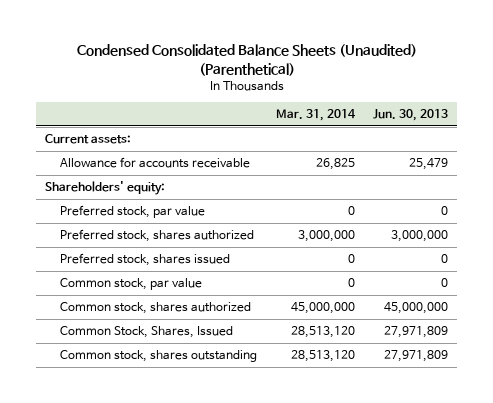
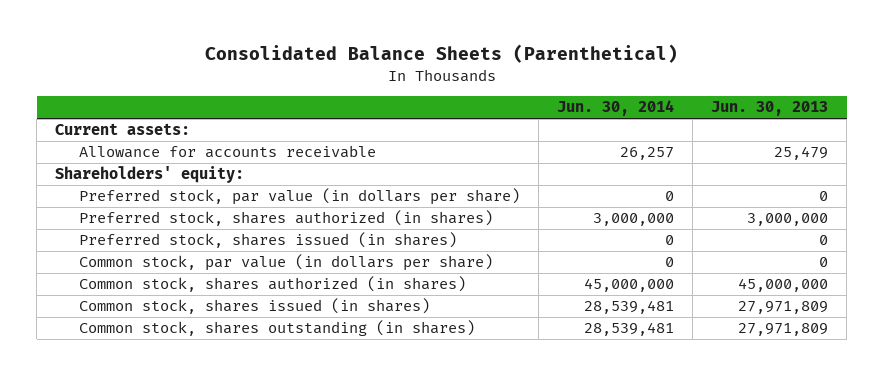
- Condensed Consolidated Balance Sheets (Unaudited) (Parenthetical)
+ Consolidated Balance Sheets (Parenthetical)
- | Mar. 31, 2014 | Jun. 30, 2013
+ | Jun. 30, 2014 | Jun. 30, 2013
- Preferred stock, par value | 0 | 0
- Preferred stock, shares authorized | 3,000,000 | 3,000,000
- Preferred stock, shares issued | 0 | 0
- Common stock, par value | 0 | 0
- Common stock, shares authorized | 45,000,000 | 45,000,000
- Common Stock, Shares, Issued | 28,513,120 | 27,971,809
- Common stock, shares outstanding | 28,513,120 | 27,971,809
+ Preferred stock, par value (in dollars per share) | 0 | 0
+ Preferred stock, shares authorized (in shares) | 3,000,000 | 3,000,000
+ Preferred stock, shares issued (in shares) | 0 | 0
+ Common stock, par value (in dollars per share) | 0 | 0
+ Common stock, shares authorized (in shares) | 45,000,000 | 45,000,000
+ Common stock, shares issued (in shares) | 28,539,481 | 27,971,809
+ Common stock, shares outstanding (in shares) | 28,539,481 | 27,971,809

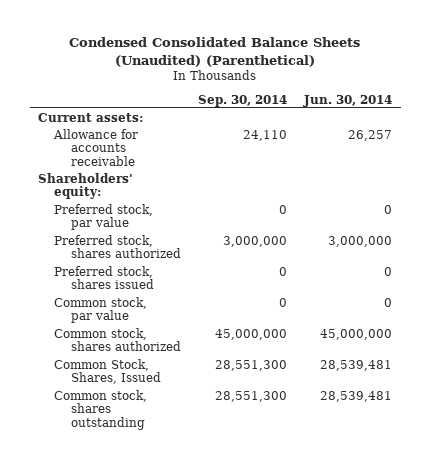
- Consolidated Balance Sheets (Parenthetical)
+ Condensed Consolidated Balance Sheets (Unaudited) (Parenthetical)
- | Jun. 30, 2014 | Jun. 30, 2013
+ | Sep. 30, 2014 | Jun. 30, 2014
- Preferred stock, par value (in dollars per share) | 0 | 0
- Preferred stock, shares authorized (in shares) | 3,000,000 | 3,000,000
- Preferred stock, shares issued (in shares) | 0 | 0
- Common stock, par value (in dollars per share) | 0 | 0
- Common stock, shares authorized (in shares) | 45,000,000 | 45,000,000
- Common stock, shares issued (in shares) | 28,539,481 | 27,971,809
- Common stock, shares outstanding (in shares) | 28,539,481 | 27,971,809
+ Preferred stock, par value | 0 | 0
+ Preferred stock, shares authorized | 3,000,000 | 3,000,000
+ Preferred stock, shares issued | 0 | 0
+ Common stock, par value | 0 | 0
+ Common stock, shares authorized | 45,000,000 | 45,000,000
+ Common Stock, Shares, Issued | 28,551,300 | 28,539,481
+ Common stock, shares outstanding | 28,551,300 | 28,539,481

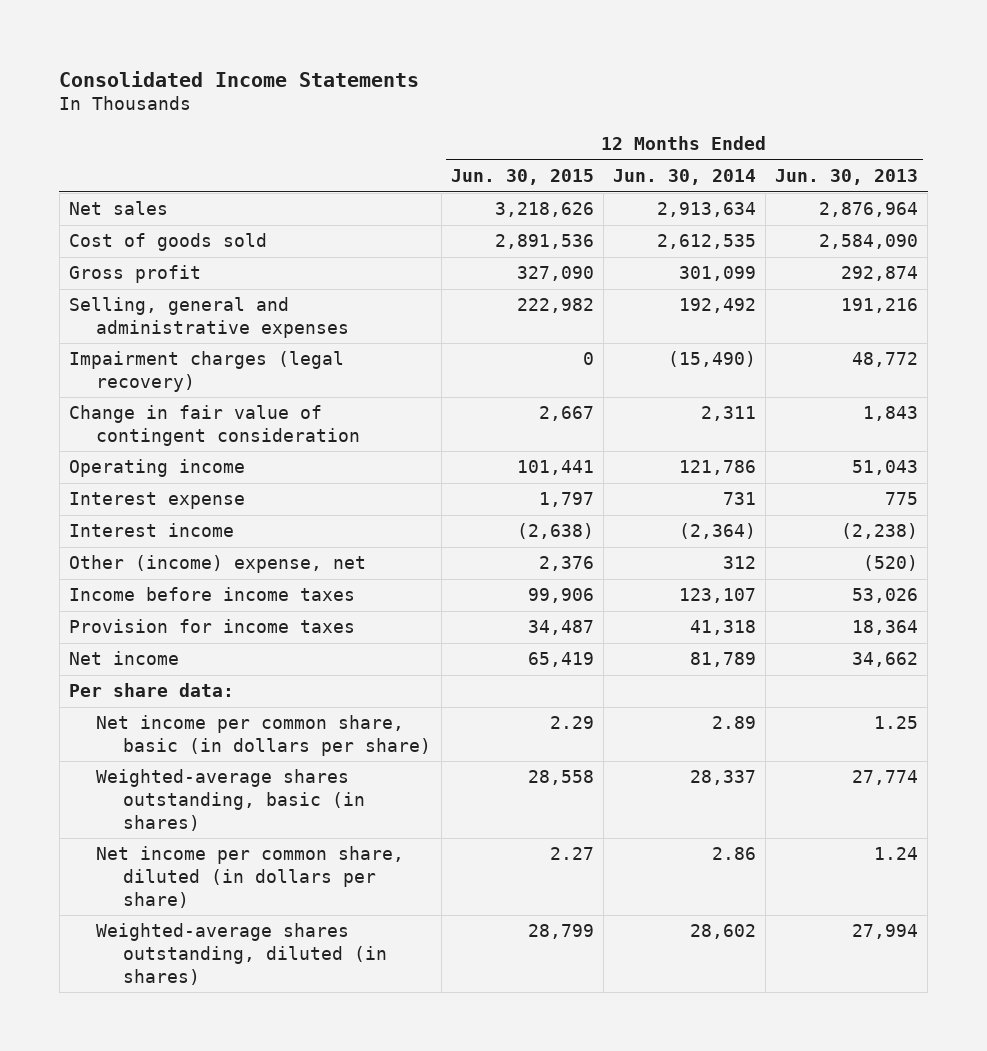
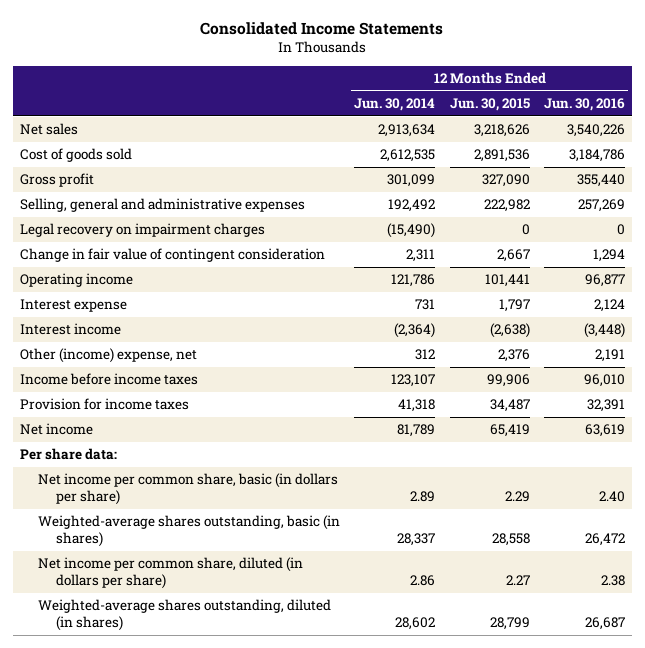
- | 12 Months Ended Jun. 30, 2015 | 12 Months Ended Jun. 30, 2014 | 12 Months Ended Jun. 30, 2013
+ | 12 Months Ended Jun. 30, 2014 | 12 Months Ended Jun. 30, 2015 | 12 Months Ended Jun. 30, 2016
- Impairment charges (legal recovery) | 0 | (15,490) | 48,772
+ Legal recovery on impairment charges | (15,490) | 0 | 0

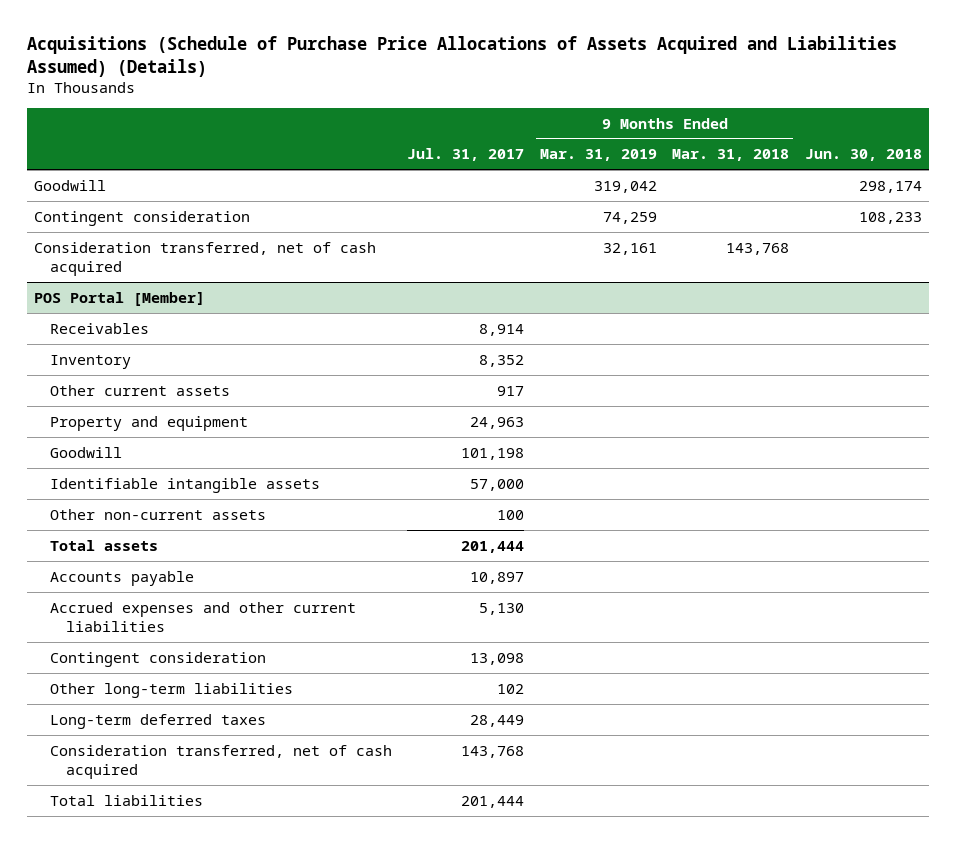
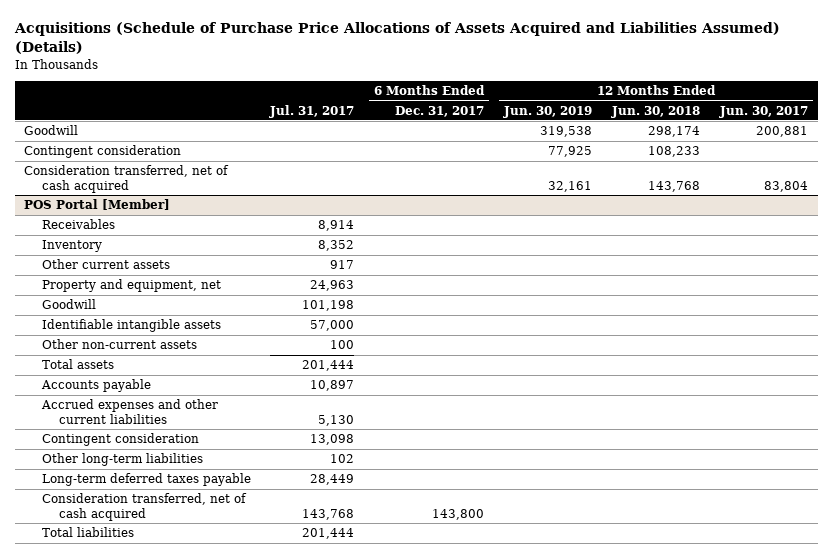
- | Jul. 31, 2017 | 9 Months Ended Mar. 31, 2019 | 9 Months Ended Mar. 31, 2018 | Jun. 30, 2018
+ | Jul. 31, 2017 | 6 Months Ended Dec. 31, 2017 | 12 Months Ended Jun. 30, 2019 | 12 Months Ended Jun. 30, 2018 | 12 Months Ended Jun. 30, 2017
@ POS Portal [Member]
- Property and equipment | 24,963 | | |
+ Property and equipment, net | 24,963 | | | |
- Long-term deferred taxes | 28,449 | | |
+ Long-term deferred taxes payable | 28,449 | | | |

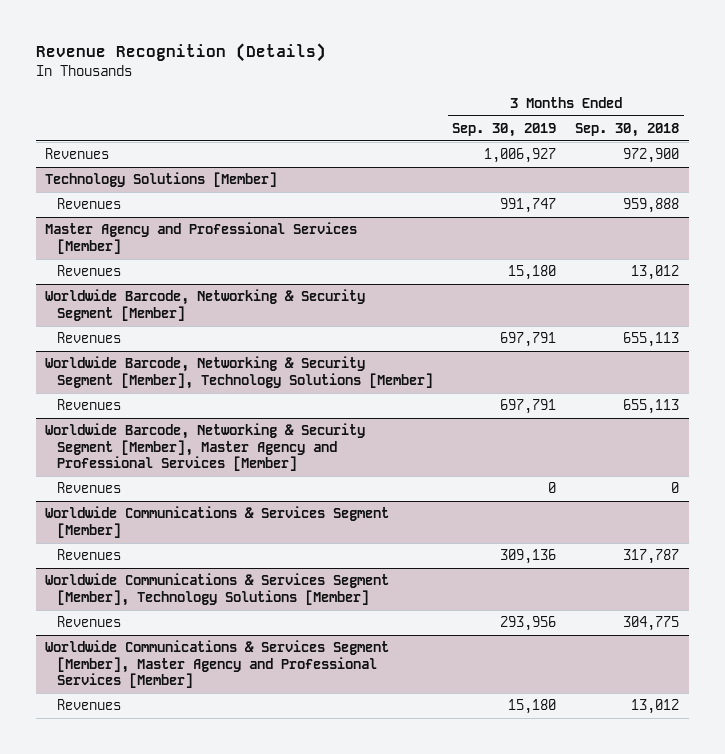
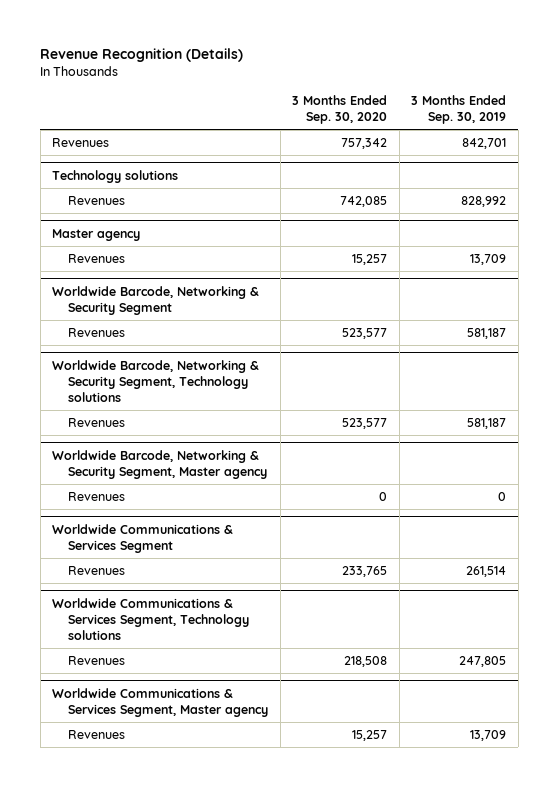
- | 3 Months Ended Sep. 30, 2019 | 3 Months Ended Sep. 30, 2018
+ | 3 Months Ended Sep. 30, 2020 | 3 Months Ended Sep. 30, 2019
- Revenues | 1,006,927 | 972,900
- Technology Solutions [Member]
- Revenues | 991,747 | 959,888
- Master Agency and Professional Services [Member]
- Revenues | 15,180 | 13,012
- Worldwide Barcode, Networking & Security Segment [Member]
- Revenues | 697,791 | 655,113
- Worldwide Barcode, Networking & Security Segment [Member], Technology Solutions [Member]
- Revenues | 697,791 | 655,113
- Worldwide Barcode, Networking & Security Segment [Member], Master Agency and Professional Services [Member]
+ Revenues | 757,342 | 842,701
+ Technology solutions
+ Revenues | 742,085 | 828,992
+ Master agency
+ Revenues | 15,257 | 13,709
+ Worldwide Barcode, Networking & Security Segment
+ Revenues | 523,577 | 581,187
+ Worldwide Barcode, Networking & Security Segment, Technology solutions
+ Revenues | 523,577 | 581,187
+ Worldwide Barcode, Networking & Security Segment, Master agency
- Worldwide Communications & Services Segment [Member]
- Revenues | 309,136 | 317,787
- Worldwide Communications & Services Segment [Member], Technology Solutions [Member]
- Revenues | 293,956 | 304,775
- Worldwide Communications & Services Segment [Member], Master Agency and Professional Services [Member]
- Revenues | 15,180 | 13,012
+ Worldwide Communications & Services Segment
+ Revenues | 233,765 | 261,514
+ Worldwide Communications & Services Segment, Technology solutions
+ Revenues | 218,508 | 247,805
+ Worldwide Communications & Services Segment, Master agency
+ Revenues | 15,257 | 13,709

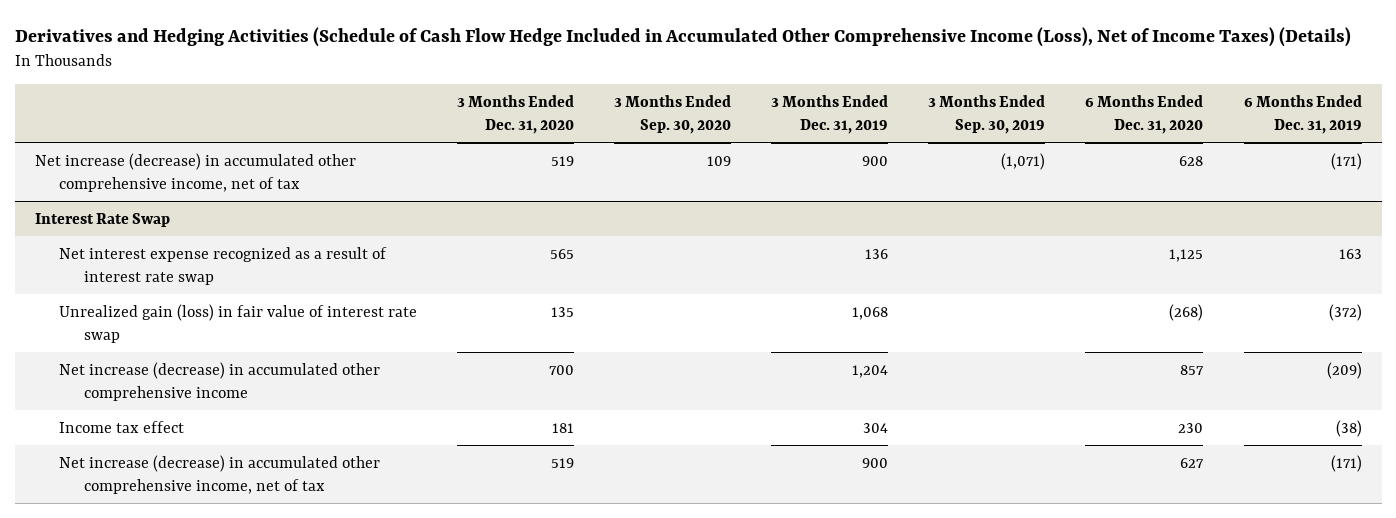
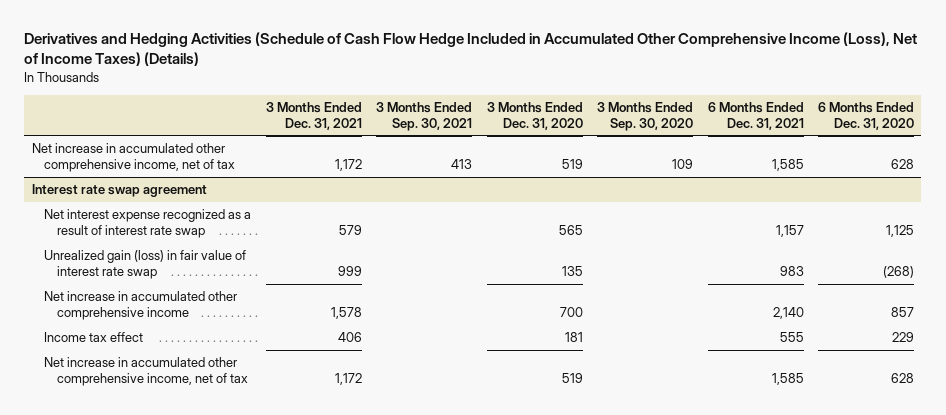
- | 3 Months Ended Dec. 31, 2020 | 3 Months Ended Sep. 30, 2020 | 3 Months Ended Dec. 31, 2019 | 3 Months Ended Sep. 30, 2019 | 6 Months Ended Dec. 31, 2020 | 6 Months Ended Dec. 31, 2019
+ | 3 Months Ended Dec. 31, 2021 | 3 Months Ended Sep. 30, 2021 | 3 Months Ended Dec. 31, 2020 | 3 Months Ended Sep. 30, 2020 | 6 Months Ended Dec. 31, 2021 | 6 Months Ended Dec. 31, 2020
- Net increase (decrease) in accumulated other comprehensive income, net of tax | 519 | 109 | 900 | (1,071) | 628 | (171)
- Interest Rate Swap
+ Net increase in accumulated other comprehensive income, net of tax | 1,172 | 413 | 519 | 109 | 1,585 | 628
+ Interest rate swap agreement
- Net increase (decrease) in accumulated other comprehensive income | 700 | | 1,204 | | 857 | (209)
- Income tax effect | 181 | | 304 | | 230 | (38)
- Net increase (decrease) in accumulated other comprehensive income, net of tax | 519 | | 900 | | 627 | (171)
+ Net increase in accumulated other comprehensive income | 1,578 | | 700 | | 2,140 | 857
+ Income tax effect | 406 | | 181 | | 555 | 229
+ Net increase in accumulated other comprehensive income, net of tax | 1,172 | | 519 | | 1,585 | 628

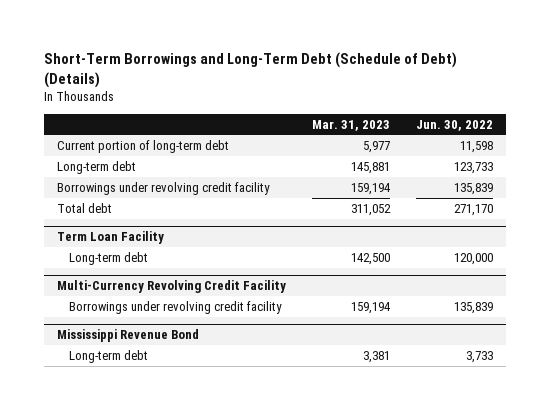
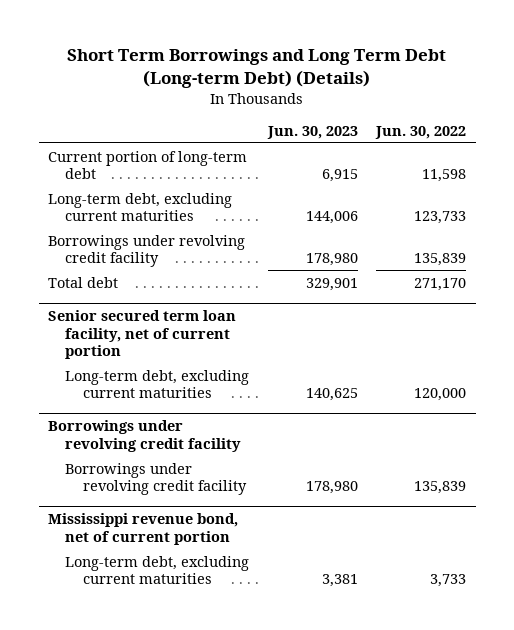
- Short-Term Borrowings and Long-Term Debt (Schedule of Debt) (Details)
+ Short Term Borrowings and Long Term Debt (Long-term Debt) (Details)
- | Mar. 31, 2023 | Jun. 30, 2022
+ | Jun. 30, 2023 | Jun. 30, 2022
- Long-term debt | 145,881 | 123,733
+ Long-term debt, excluding current maturities | 144,006 | 123,733
- Term Loan Facility
- Long-term debt | 142,500 | 120,000
- Multi-Currency Revolving Credit Facility
+ Senior secured term loan facility, net of current portion
+ Long-term debt, excluding current maturities | 140,625 | 120,000
+ Borrowings under revolving credit facility
- Mississippi Revenue Bond
- Long-term debt | 3,381 | 3,733
+ Mississippi revenue bond, net of current portion
+ Long-term debt, excluding current maturities | 3,381 | 3,733

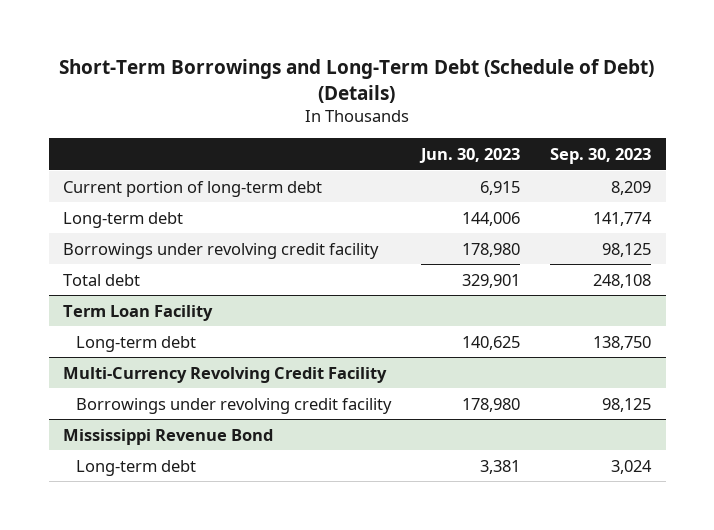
- Short Term Borrowings and Long Term Debt (Long-term Debt) (Details)
+ Short-Term Borrowings and Long-Term Debt (Schedule of Debt) (Details)
- | Jun. 30, 2023 | Jun. 30, 2022
+ | Jun. 30, 2023 | Sep. 30, 2023
- Long-term debt, excluding current maturities | 144,006 | 123,733
+ Long-term debt | 144,006 | 141,774
- Senior secured term loan facility, net of current portion
- Long-term debt, excluding current maturities | 140,625 | 120,000
- Borrowings under revolving credit facility
+ Term Loan Facility
+ Long-term debt | 140,625 | 138,750
+ Multi-Currency Revolving Credit Facility
- Mississippi revenue bond, net of current portion
- Long-term debt, excluding current maturities | 3,381 | 3,733
+ Mississippi Revenue Bond
+ Long-term debt | 3,381 | 3,024

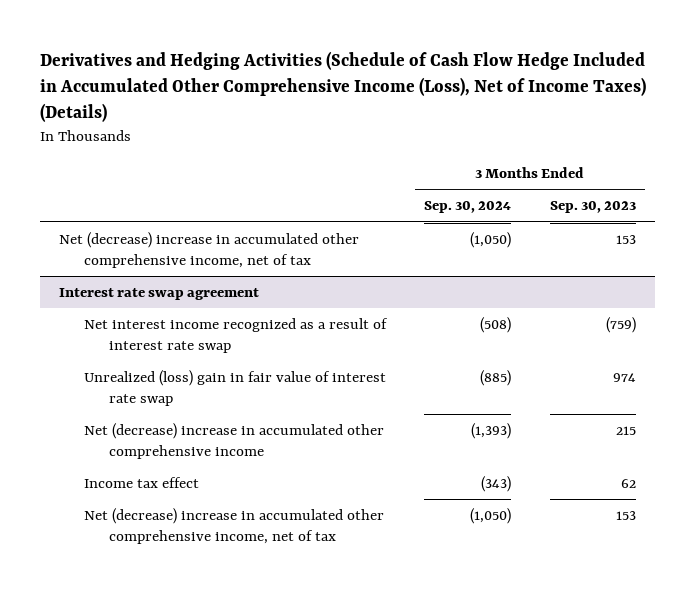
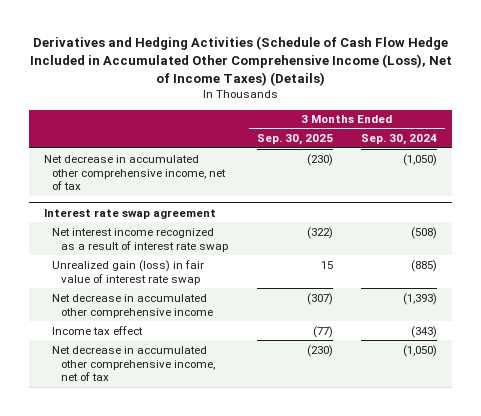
- | 3 Months Ended Sep. 30, 2024 | 3 Months Ended Sep. 30, 2023
+ | 3 Months Ended Sep. 30, 2025 | 3 Months Ended Sep. 30, 2024
- Net (decrease) increase in accumulated other comprehensive income, net of tax | (1,050) | 153
+ Net decrease in accumulated other comprehensive income, net of tax | (230) | (1,050)
@ Interest rate swap agreement
- Unrealized (loss) gain in fair value of interest rate swap | (885) | 974
- Net (decrease) increase in accumulated other comprehensive income | (1,393) | 215
+ Unrealized gain (loss) in fair value of interest rate swap | 15 | (885)
+ Net decrease in accumulated other comprehensive income | (307) | (1,393)
- Net (decrease) increase in accumulated other comprehensive income, net of tax | (1,050) | 153
+ Net decrease in accumulated other comprehensive income, net of tax | (230) | (1,050)

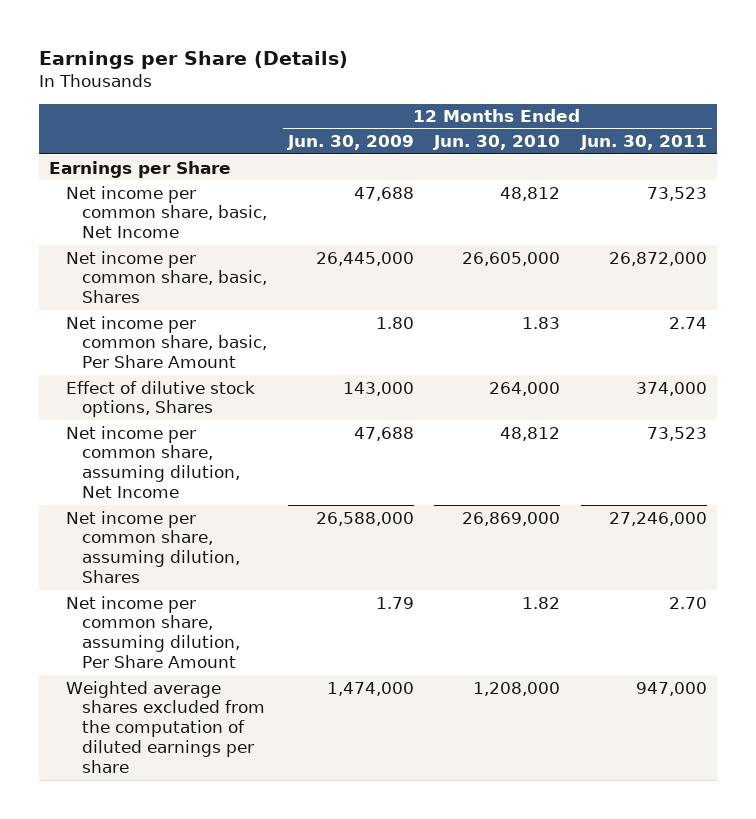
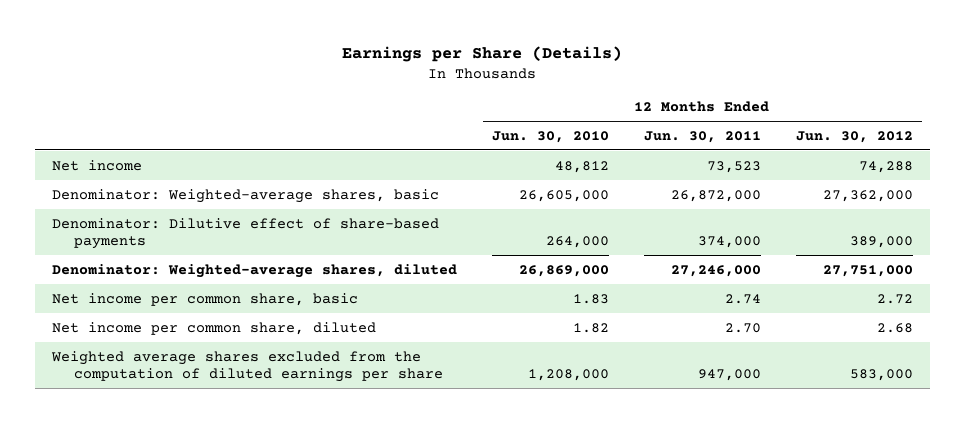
- | 12 Months Ended Jun. 30, 2009 | 12 Months Ended Jun. 30, 2010 | 12 Months Ended Jun. 30, 2011
+ | 12 Months Ended Jun. 30, 2010 | 12 Months Ended Jun. 30, 2011 | 12 Months Ended Jun. 30, 2012
- Earnings per Share
- Net income per common share, basic, Net Income | 47,688 | 48,812 | 73,523
- Net income per common share, basic, Shares | 26,445,000 | 26,605,000 | 26,872,000
- Net income per common share, basic, Per Share Amount | 1.80 | 1.83 | 2.74
- Effect of dilutive stock options, Shares | 143,000 | 264,000 | 374,000
- Net income per common share, assuming dilution, Net Income | 47,688 | 48,812 | 73,523
- Net income per common share, assuming dilution, Shares | 26,588,000 | 26,869,000 | 27,246,000
- Net income per common share, assuming dilution, Per Share Amount | 1.79 | 1.82 | 2.70
+ Net income | 48,812 | 73,523 | 74,288
+ Denominator: Weighted-average shares, basic | 26,605,000 | 26,872,000 | 27,362,000
+ Denominator: Dilutive effect of share-based payments | 264,000 | 374,000 | 389,000
+ Denominator: Weighted-average shares, diluted | 26,869,000 | 27,246,000 | 27,751,000
+ Net income per common share, basic | 1.83 | 2.74 | 2.72
+ Net income per common share, diluted | 1.82 | 2.70 | 2.68

